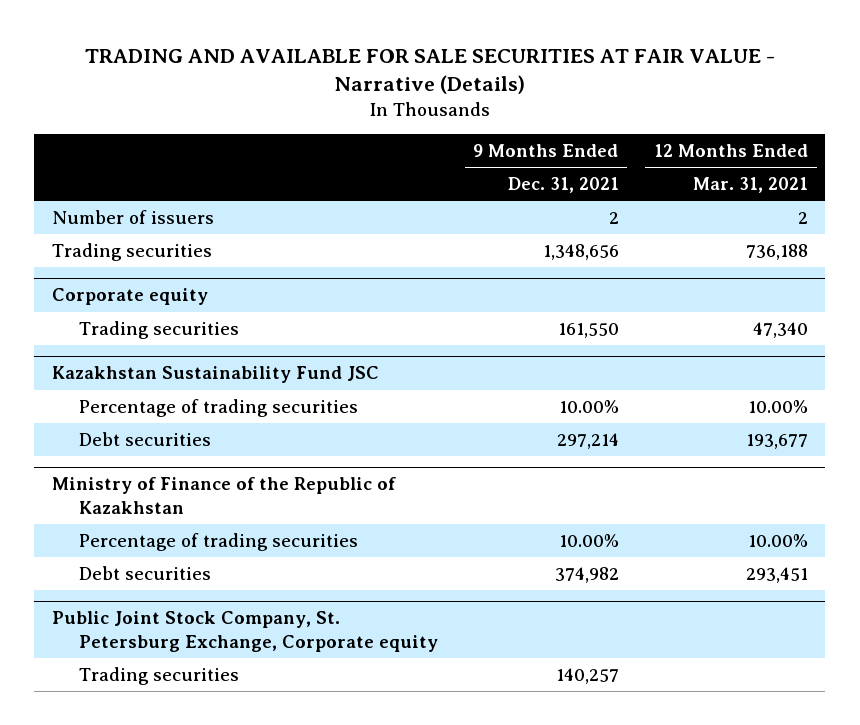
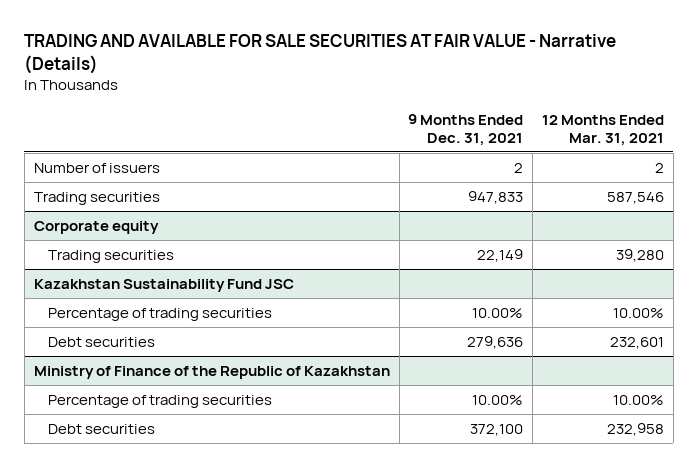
- Trading securities | 1,348,656 | 736,188
+ Trading securities | 947,833 | 587,546
@ Corporate equity
- Trading securities | 161,550 | 47,340
+ Trading securities | 22,149 | 39,280
@ Kazakhstan Sustainability Fund JSC
- Debt securities | 297,214 | 193,677
+ Debt securities | 279,636 | 232,601
@ Ministry of Finance of the Republic of Kazakhstan
- Debt securities | 374,982 | 293,451
- Public Joint Stock Company, St. Petersburg Exchange, Corporate equity
- Trading securities | 140,257 |
@ Ministry of Finance of the Republic of Kazakhstan
+ Debt securities | 372,100 | 232,958

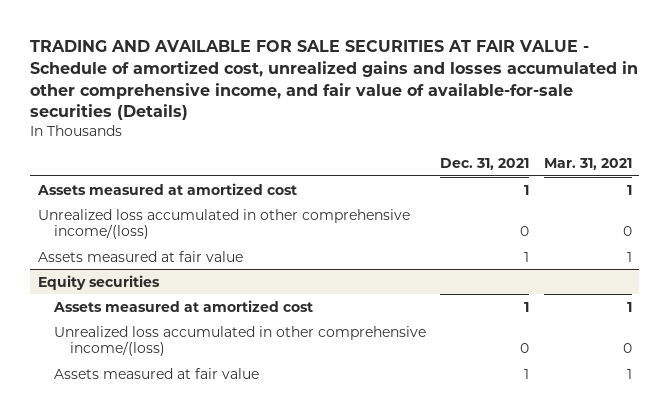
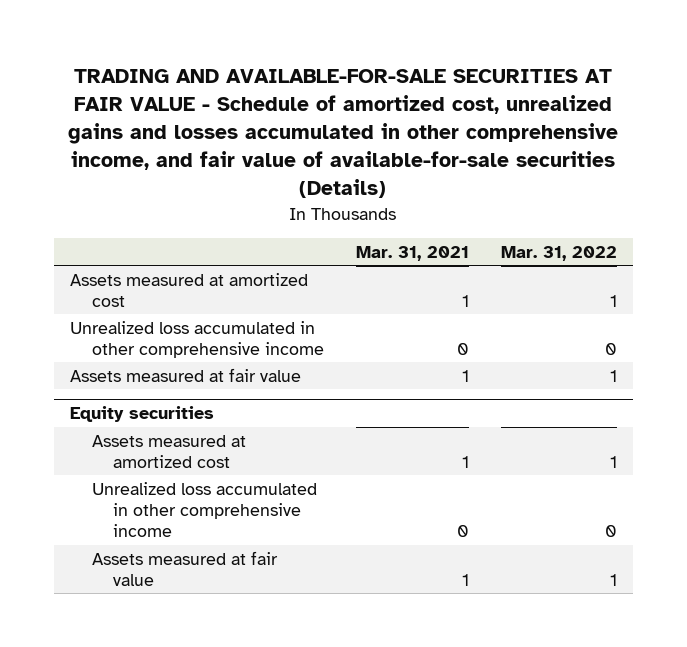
- TRADING AND AVAILABLE FOR SALE SECURITIES AT FAIR VALUE - Schedule of amortized cost, unrealized gains and losses accumulated in other comprehensive income, and fair value of available-for-sale securities (Details)
+ TRADING AND AVAILABLE-FOR-SALE SECURITIES AT FAIR VALUE - Schedule of amortized cost, unrealized gains and losses accumulated in other comprehensive income, and fair value of available-for-sale securities (Details)
- | Dec. 31, 2021 | Mar. 31, 2021
+ | Mar. 31, 2021 | Mar. 31, 2022
- Unrealized loss accumulated in other comprehensive income/(loss) | 0 | 0
+ Unrealized loss accumulated in other comprehensive income | 0 | 0
@ Equity securities
- Unrealized loss accumulated in other comprehensive income/(loss) | 0 | 0
+ Unrealized loss accumulated in other comprehensive income | 0 | 0

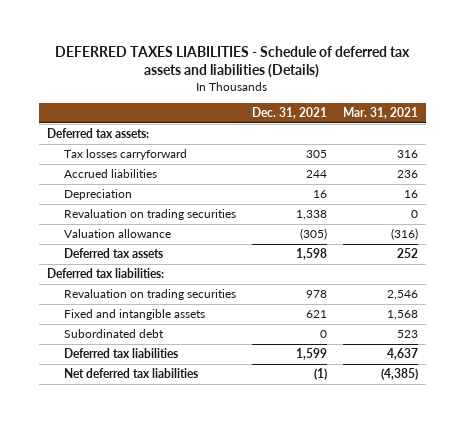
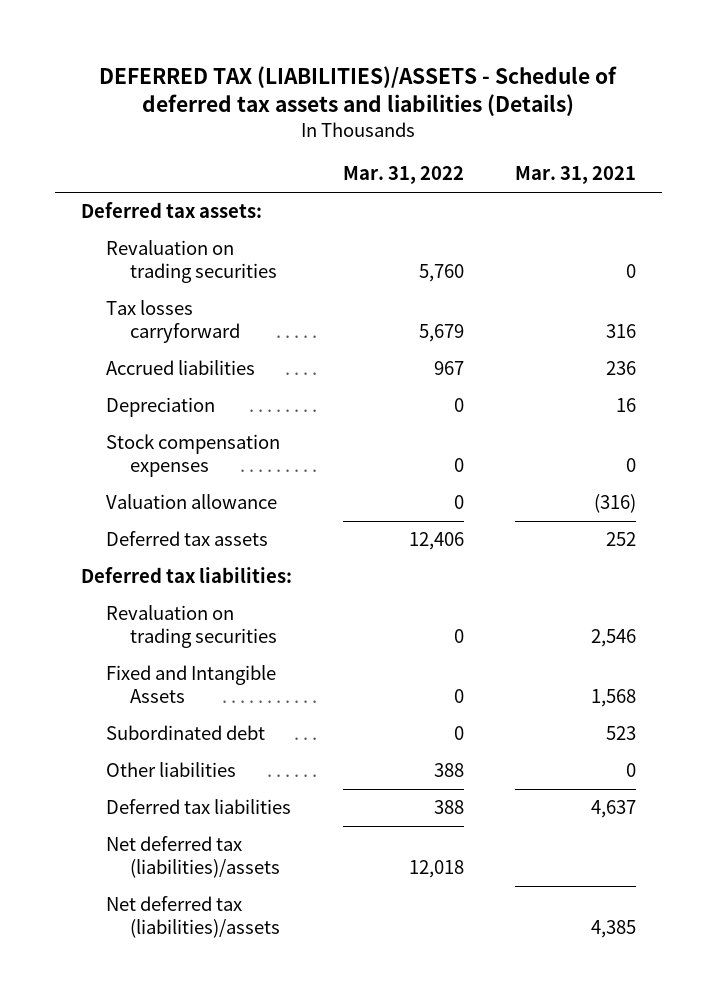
- DEFERRED TAXES LIABILITIES - Schedule of deferred tax assets and liabilities (Details)
+ DEFERRED TAX (LIABILITIES)/ASSETS - Schedule of deferred tax assets and liabilities (Details)
- | Dec. 31, 2021 | Mar. 31, 2021
+ | Mar. 31, 2022 | Mar. 31, 2021
moved up: Revaluation on trading securities | 5,760 | 0
+ Stock compensation expenses | 0 | 0
- Fixed and intangible assets | 621 | 1,568
+ Fixed and Intangible Assets | 0 | 1,568
+ Other liabilities | 388 | 0
- Net deferred tax liabilities | (1) | (4,385)
+ Net deferred tax (liabilities)/assets | 12,018 |
+ Net deferred tax (liabilities)/assets | | 4,385

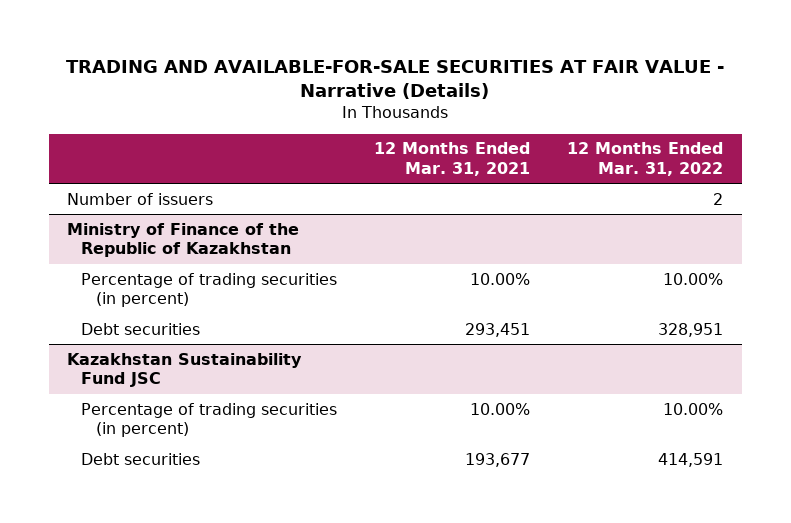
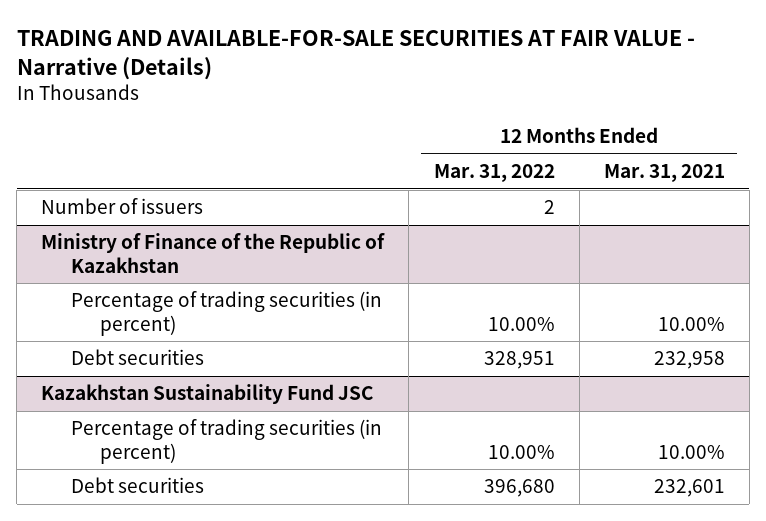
- | 12 Months Ended Mar. 31, 2021 | 12 Months Ended Mar. 31, 2022
+ | 12 Months Ended Mar. 31, 2022 | 12 Months Ended Mar. 31, 2021
@ Ministry of Finance of the Republic of Kazakhstan
- Debt securities | 293,451 | 328,951
+ Debt securities | 328,951 | 232,958
@ Kazakhstan Sustainability Fund JSC
- Debt securities | 193,677 | 414,591
+ Debt securities | 396,680 | 232,601

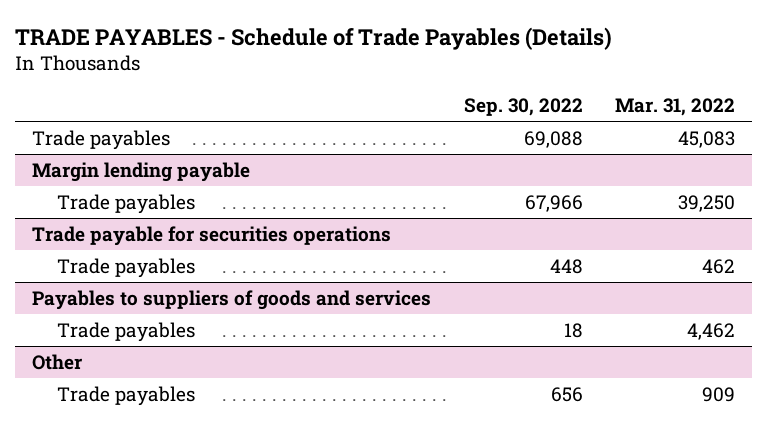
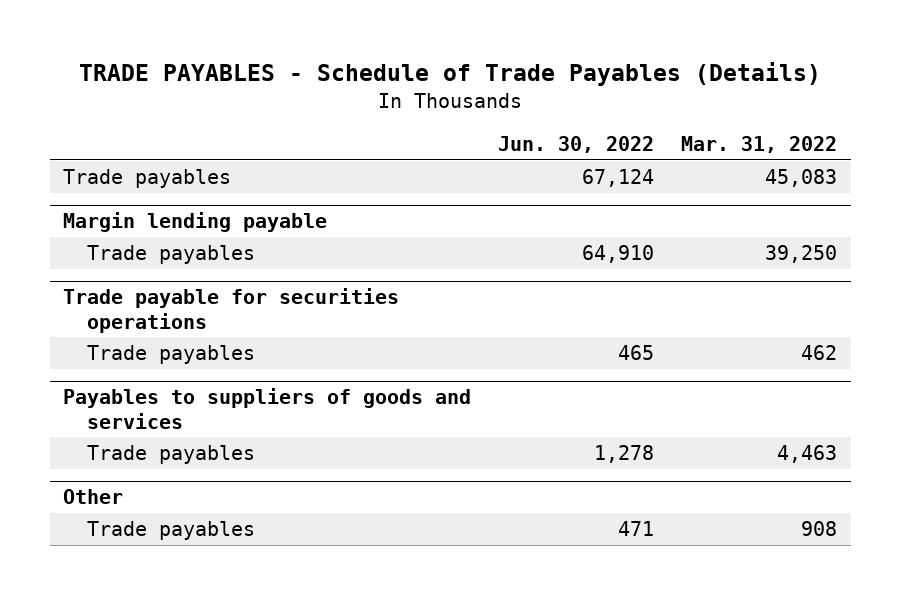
- | Sep. 30, 2022 | Mar. 31, 2022
+ | Jun. 30, 2022 | Mar. 31, 2022
@ Payables to suppliers of goods and services
- Trade payables | 18 | 4,462
+ Trade payables | 1,278 | 4,463
@ Other
- Trade payables | 656 | 909
+ Trade payables | 471 | 908

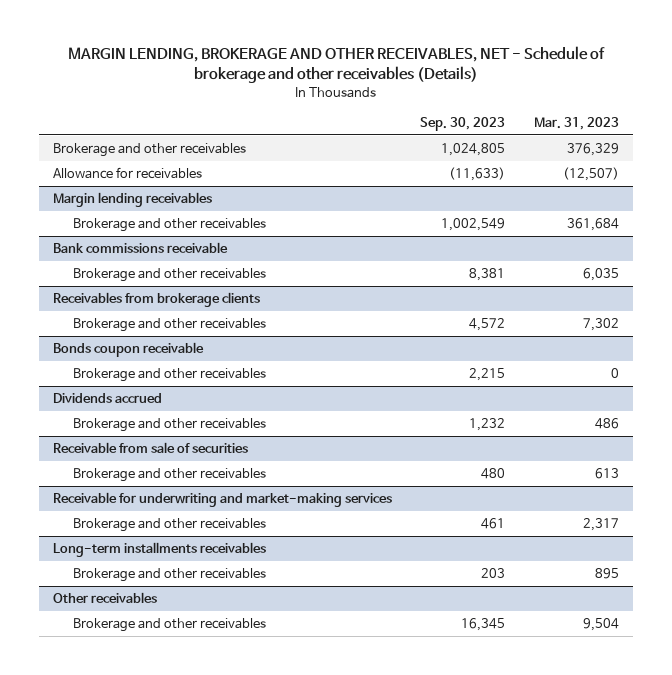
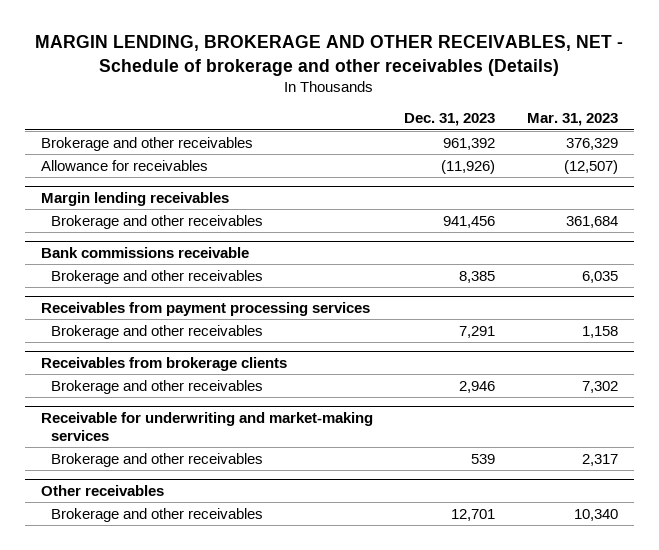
- | Sep. 30, 2023 | Mar. 31, 2023
+ | Dec. 31, 2023 | Mar. 31, 2023
+ Receivables from payment processing services
+ Brokerage and other receivables | 7,291 | 1,158
- Bonds coupon receivable
- Brokerage and other receivables | 2,215 | 0
- Dividends accrued
- Brokerage and other receivables | 1,232 | 486
- Receivable from sale of securities
- Brokerage and other receivables | 480 | 613
- Long-term installments receivables
- Brokerage and other receivables | 203 | 895
@ Other receivables
- Brokerage and other receivables | 16,345 | 9,504
+ Brokerage and other receivables | 12,701 | 10,340

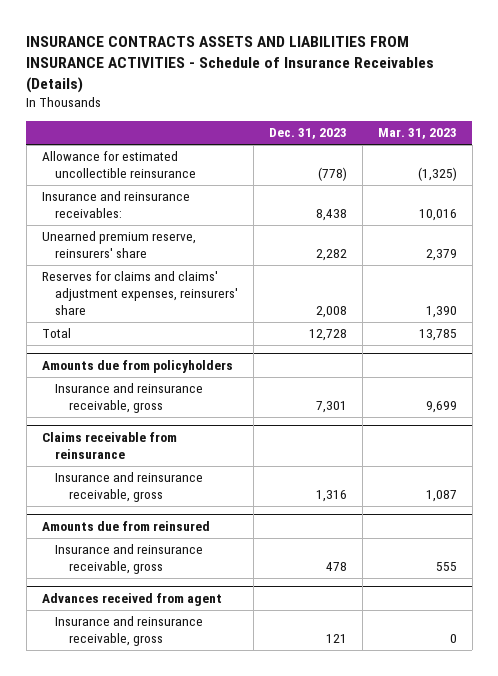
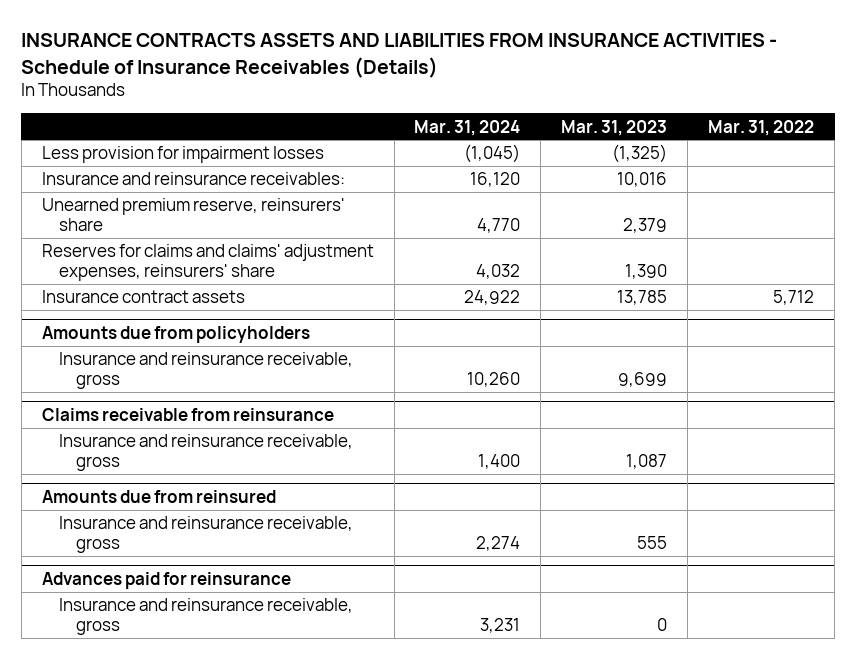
- | Dec. 31, 2023 | Mar. 31, 2023
+ | Mar. 31, 2024 | Mar. 31, 2023 | Mar. 31, 2022
- Allowance for estimated uncollectible reinsurance | (778) | (1,325)
+ Less provision for impairment losses | (1,045) | (1,325) |
- Total | 12,728 | 13,785
+ Insurance contract assets | 24,922 | 13,785 | 5,712
- Advances received from agent
+ Advances paid for reinsurance

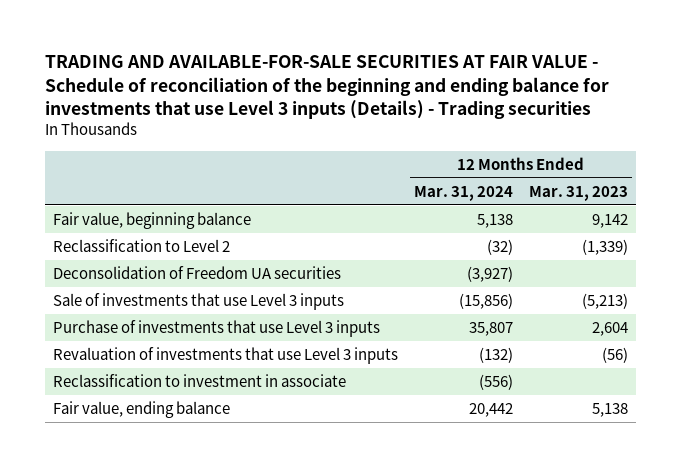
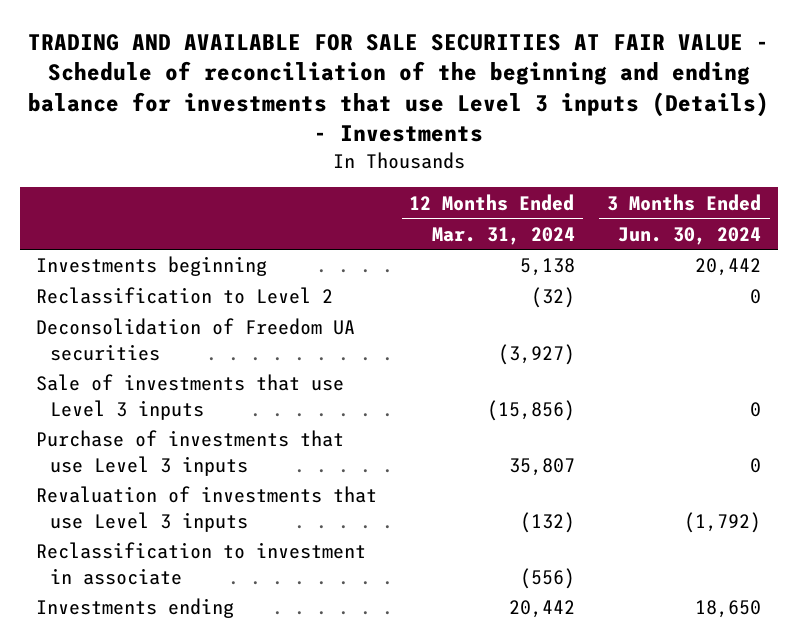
- TRADING AND AVAILABLE-FOR-SALE SECURITIES AT FAIR VALUE - Schedule of reconciliation of the beginning and ending balance for investments that use Level 3 inputs (Details) - Trading securities
+ TRADING AND AVAILABLE FOR SALE SECURITIES AT FAIR VALUE - Schedule of reconciliation of the beginning and ending balance for investments that use Level 3 inputs (Details) - Investments
- | 12 Months Ended Mar. 31, 2024 | 12 Months Ended Mar. 31, 2023
+ | 12 Months Ended Mar. 31, 2024 | 3 Months Ended Jun. 30, 2024
- Fair value, beginning balance | 5,138 | 9,142
+ Investments beginning | 5,138 | 20,442
- Fair value, ending balance | 20,442 | 5,138
+ Investments ending | 20,442 | 18,650

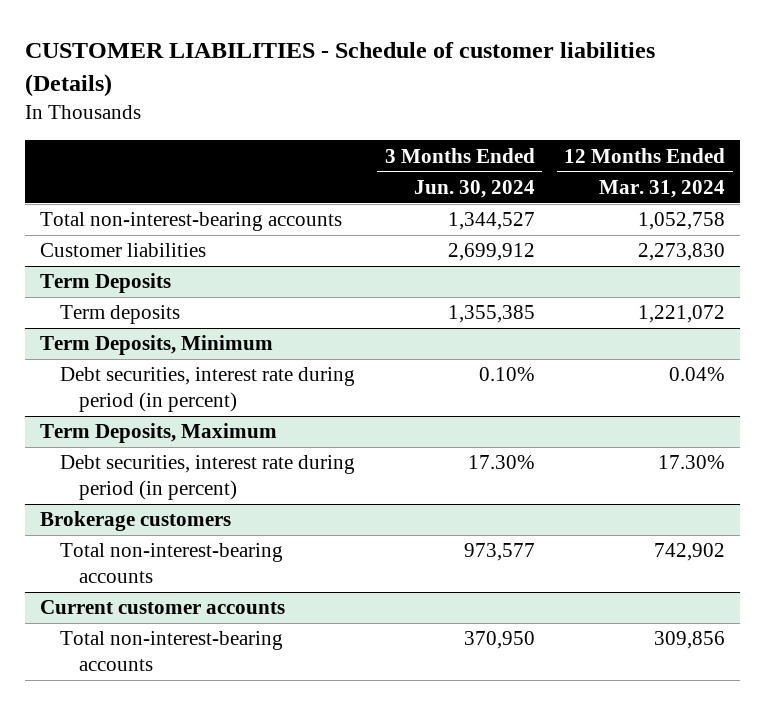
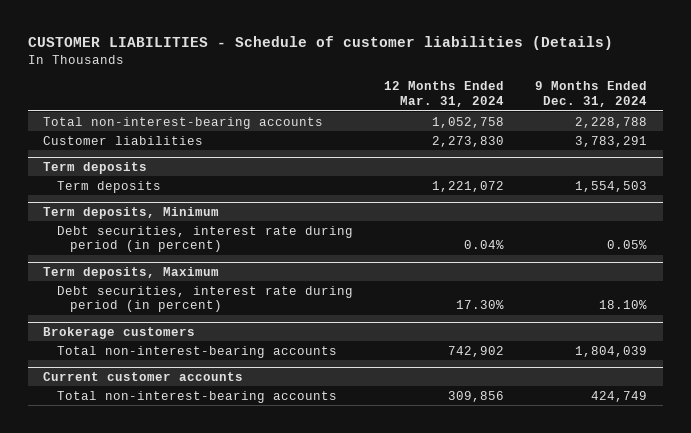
- | 3 Months Ended Jun. 30, 2024 | 12 Months Ended Mar. 31, 2024
+ | 12 Months Ended Mar. 31, 2024 | 9 Months Ended Dec. 31, 2024
- Term Deposits
+ Term deposits
- Term Deposits, Minimum
+ Term deposits, Minimum
- Term Deposits, Maximum
+ Term deposits, Maximum

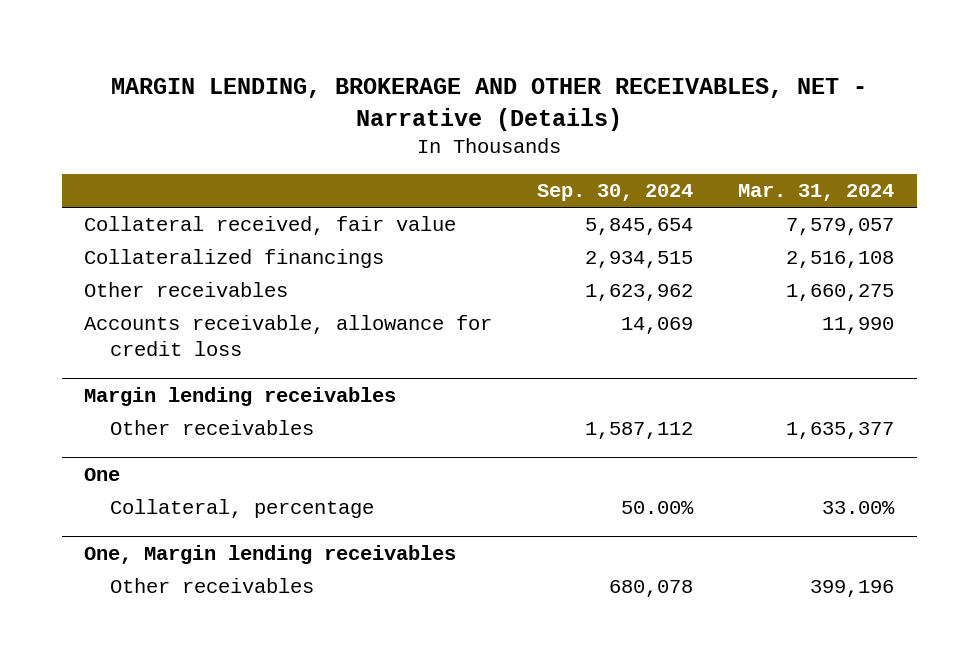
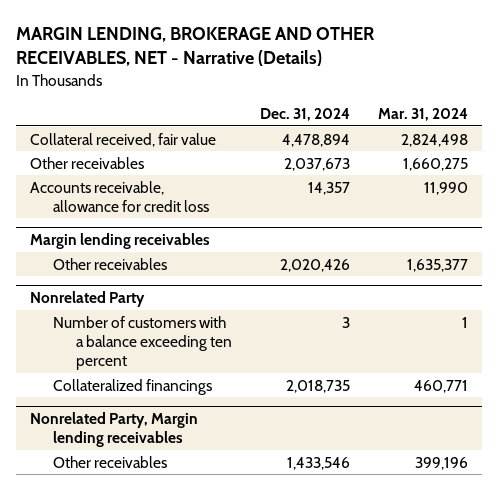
- | Sep. 30, 2024 | Mar. 31, 2024
+ | Dec. 31, 2024 | Mar. 31, 2024
- Collateral received, fair value | 5,845,654 | 7,579,057
- Collateralized financings | 2,934,515 | 2,516,108
+ Collateral received, fair value | 4,478,894 | 2,824,498
- One
- Collateral, percentage | 50.00% | 33.00%
- One, Margin lending receivables
+ Nonrelated Party
+ Number of customers with a balance exceeding ten percent | 3 | 1
+ Collateralized financings | 2,018,735 | 460,771
+ Nonrelated Party, Margin lending receivables

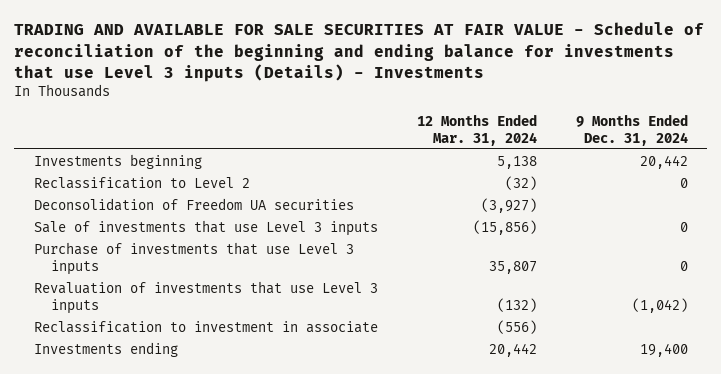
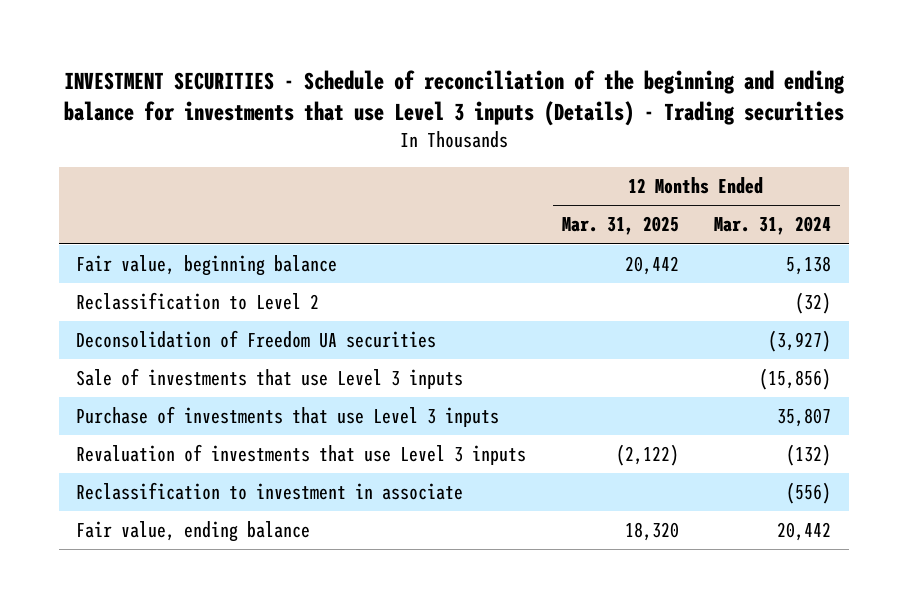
- TRADING AND AVAILABLE FOR SALE SECURITIES AT FAIR VALUE - Schedule of reconciliation of the beginning and ending balance for investments that use Level 3 inputs (Details) - Investments
+ INVESTMENT SECURITIES - Schedule of reconciliation of the beginning and ending balance for investments that use Level 3 inputs (Details) - Trading securities
- | 12 Months Ended Mar. 31, 2024 | 9 Months Ended Dec. 31, 2024
+ | 12 Months Ended Mar. 31, 2025 | 12 Months Ended Mar. 31, 2024
- Investments beginning | 5,138 | 20,442
+ Fair value, beginning balance | 20,442 | 5,138
- Investments ending | 20,442 | 19,400
+ Fair value, ending balance | 18,320 | 20,442

